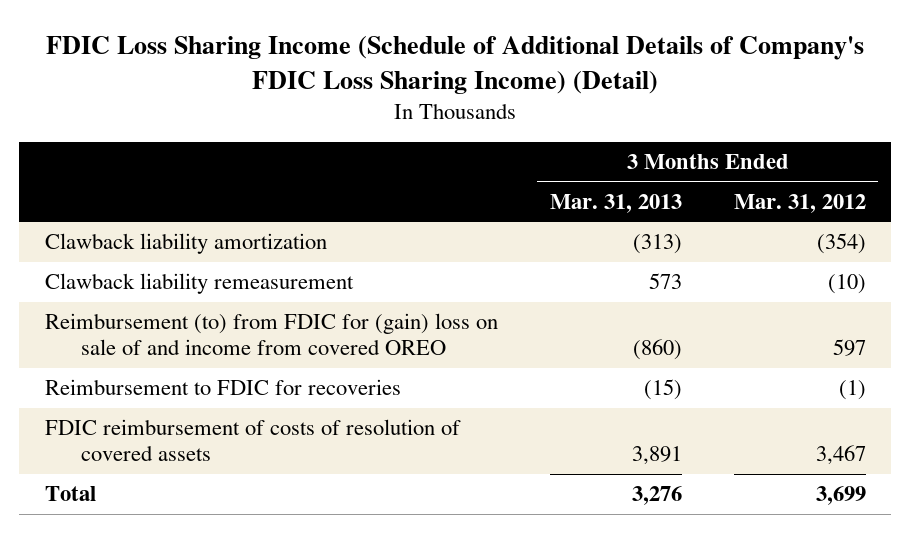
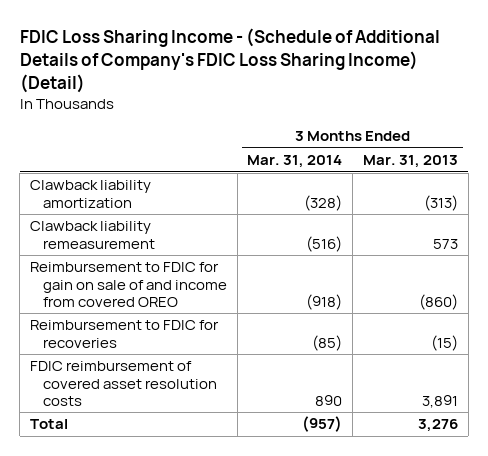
- FDIC Loss Sharing Income (Schedule of Additional Details of Company's FDIC Loss Sharing Income) (Detail)
+ FDIC Loss Sharing Income - (Schedule of Additional Details of Company's FDIC Loss Sharing Income) (Detail)
- | 3 Months Ended Mar. 31, 2013 | 3 Months Ended Mar. 31, 2012
+ | 3 Months Ended Mar. 31, 2014 | 3 Months Ended Mar. 31, 2013
- Reimbursement (to) from FDIC for (gain) loss on sale of and income from covered OREO | (860) | 597
+ Reimbursement to FDIC for gain on sale of and income from covered OREO | (918) | (860)
- FDIC reimbursement of costs of resolution of covered assets | 3,891 | 3,467
+ FDIC reimbursement of covered asset resolution costs | 890 | 3,891

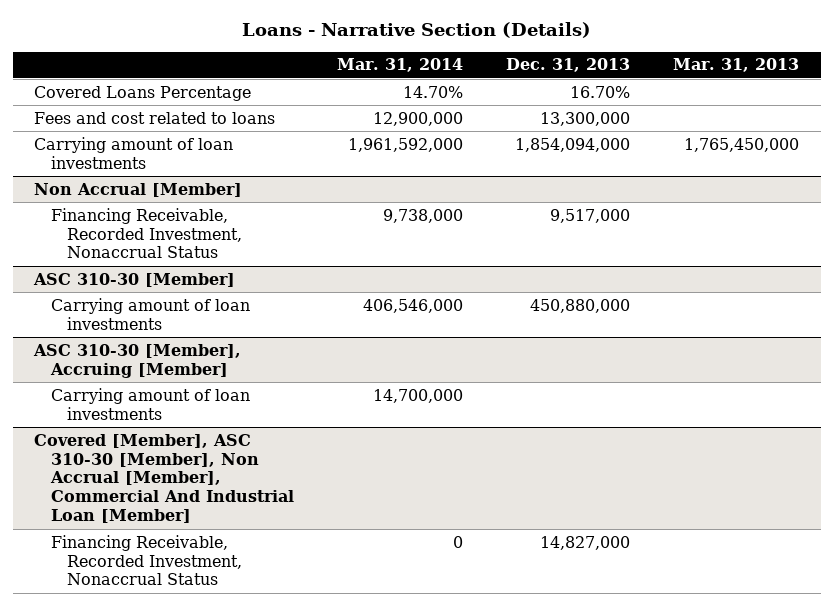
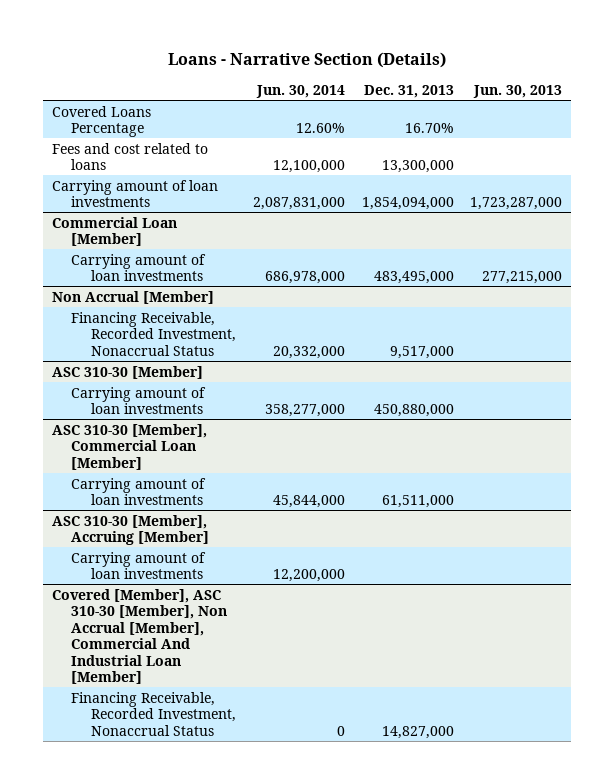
- | Mar. 31, 2014 | Dec. 31, 2013 | Mar. 31, 2013
+ | Jun. 30, 2014 | Dec. 31, 2013 | Jun. 30, 2013
+ Commercial Loan [Member]
+ Carrying amount of loan investments | 686,978,000 | 483,495,000 | 277,215,000
+ ASC 310-30 [Member], Commercial Loan [Member]
+ Carrying amount of loan investments | 45,844,000 | 61,511,000 |

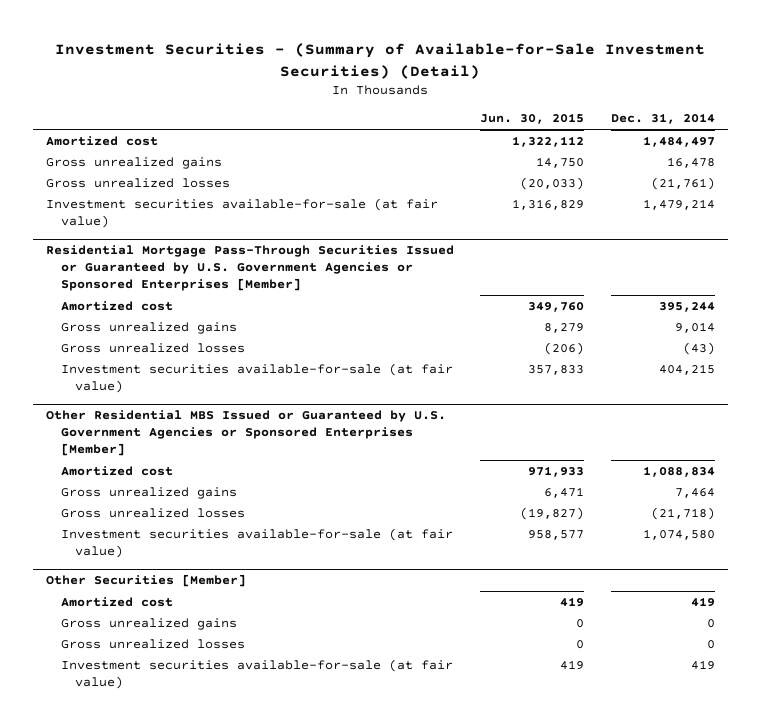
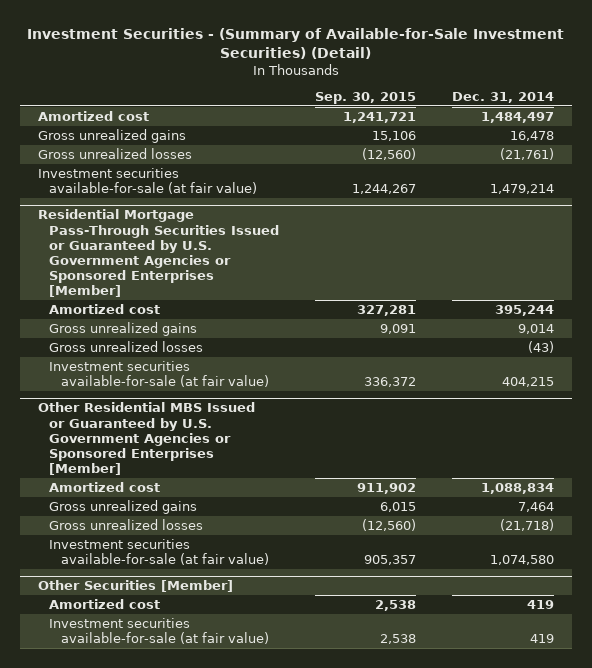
- | Jun. 30, 2015 | Dec. 31, 2014
+ | Sep. 30, 2015 | Dec. 31, 2014
@ Other Securities [Member]
- Gross unrealized gains | 0 | 0
- Gross unrealized losses | 0 | 0

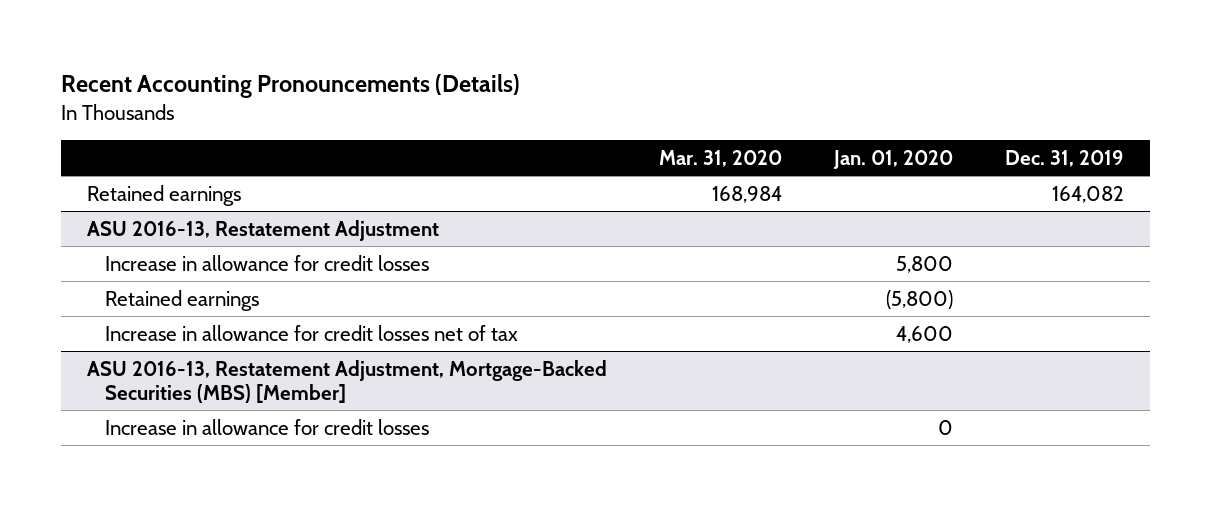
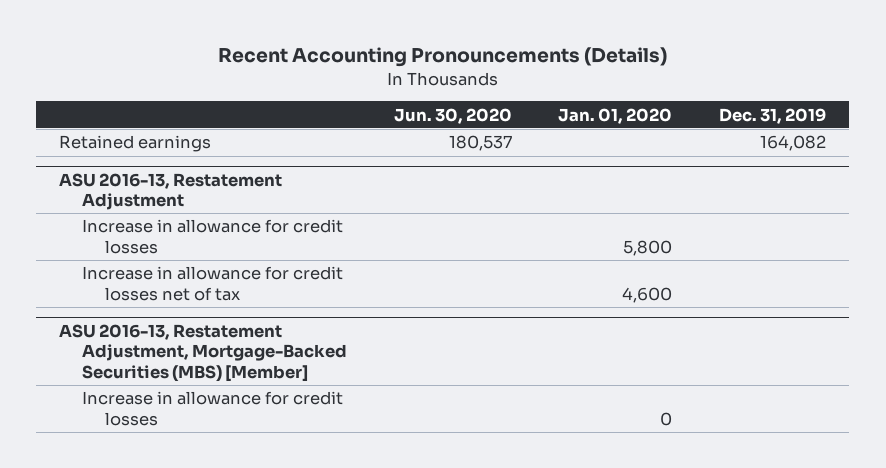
- | Mar. 31, 2020 | Jan. 01, 2020 | Dec. 31, 2019
+ | Jun. 30, 2020 | Jan. 01, 2020 | Dec. 31, 2019
@ ASU 2016-13, Restatement Adjustment
- Retained earnings | | (5,800) |

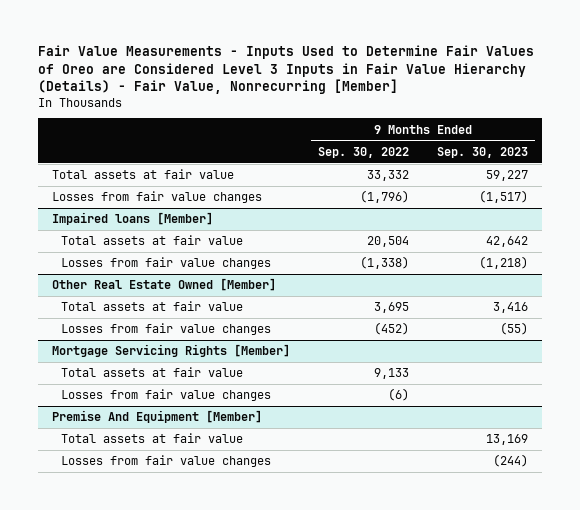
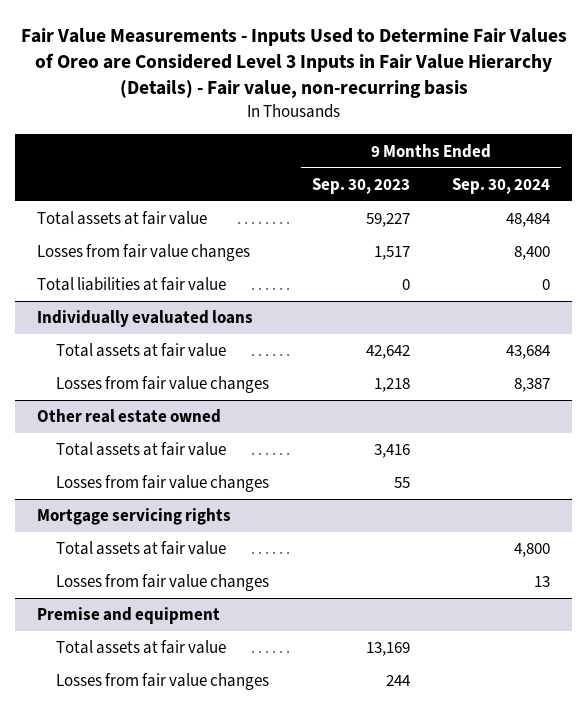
- Fair Value Measurements - Inputs Used to Determine Fair Values of Oreo are Considered Level 3 Inputs in Fair Value Hierarchy (Details) - Fair Value, Nonrecurring [Member]
+ Fair Value Measurements - Inputs Used to Determine Fair Values of Oreo are Considered Level 3 Inputs in Fair Value Hierarchy (Details) - Fair value, non-recurring basis
- | 9 Months Ended Sep. 30, 2022 | 9 Months Ended Sep. 30, 2023
+ | 9 Months Ended Sep. 30, 2023 | 9 Months Ended Sep. 30, 2024
- Losses from fair value changes | (1,796) | (1,517)
- Impaired loans [Member]
+ Losses from fair value changes | 1,517 | 8,400
+ Total liabilities at fair value | 0 | 0
+ Individually evaluated loans
- Losses from fair value changes | (1,338) | (1,218)
- Other Real Estate Owned [Member]
+ Losses from fair value changes | 1,218 | 8,387
+ Other real estate owned
- Losses from fair value changes | (452) | (55)
- Mortgage Servicing Rights [Member]
+ Losses from fair value changes | 55 |
+ Mortgage servicing rights
- Premise And Equipment [Member]
+ Premise and equipment
- Losses from fair value changes | | (244)
+ Losses from fair value changes | 244 |

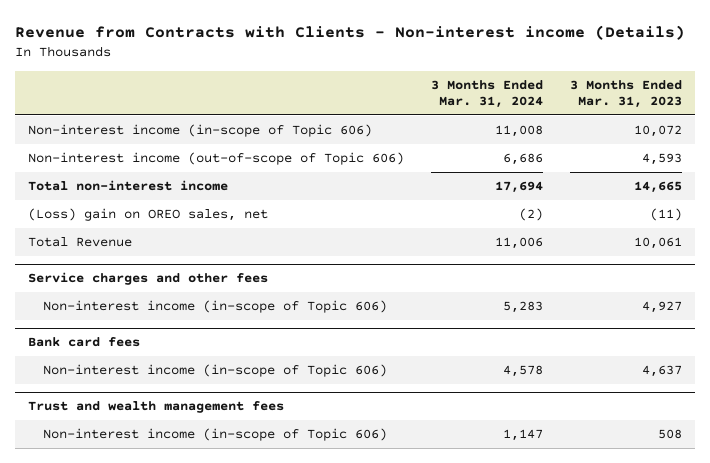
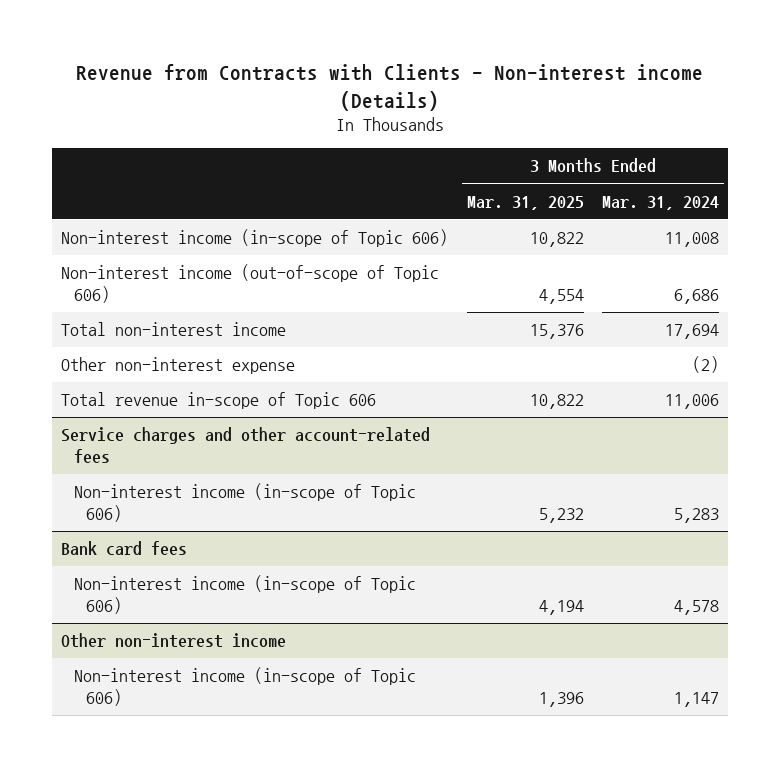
- | 3 Months Ended Mar. 31, 2024 | 3 Months Ended Mar. 31, 2023
+ | 3 Months Ended Mar. 31, 2025 | 3 Months Ended Mar. 31, 2024
- (Loss) gain on OREO sales, net | (2) | (11)
- Total Revenue | 11,006 | 10,061
- Service charges and other fees
+ Other non-interest expense | | (2)
+ Total revenue in-scope of Topic 606 | 10,822 | 11,006
+ Service charges and other account-related fees
- Trust and wealth management fees
+ Other non-interest income

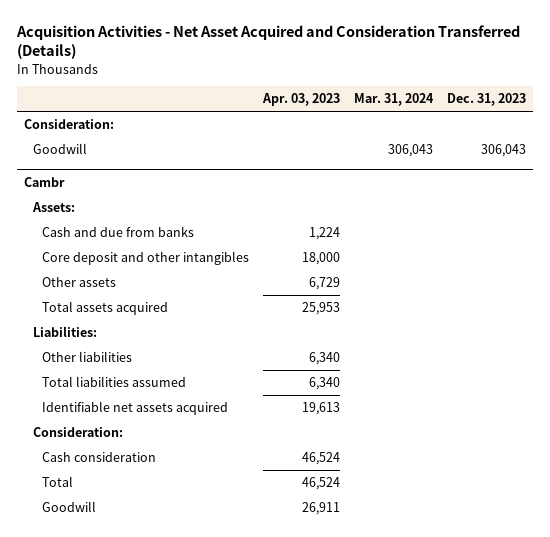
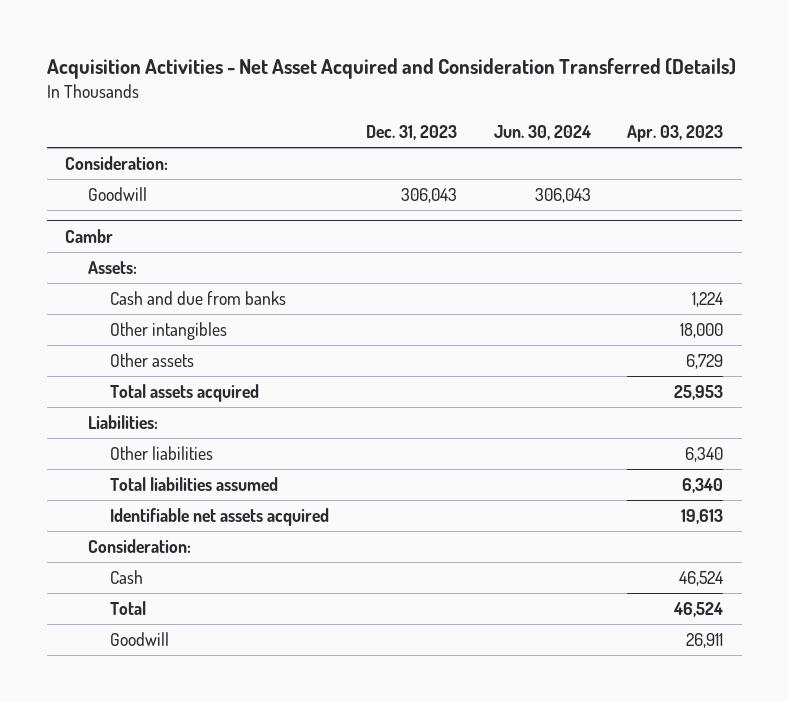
- | Apr. 03, 2023 | Mar. 31, 2024 | Dec. 31, 2023
+ | Dec. 31, 2023 | Jun. 30, 2024 | Apr. 03, 2023
@ Cambr
- Core deposit and other intangibles | 18,000 | |
+ Other intangibles | | | 18,000
- Cash consideration | 46,524 | |
+ Cash | | | 46,524

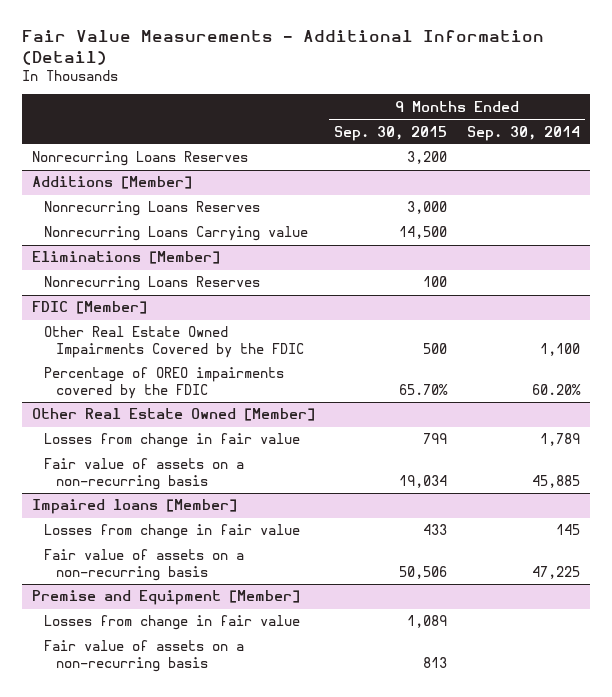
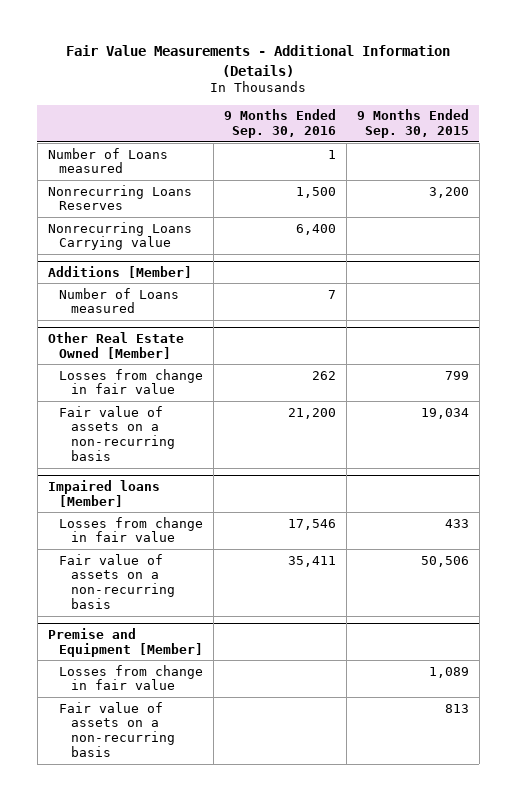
- Fair Value Measurements - Additional Information (Detail)
+ Fair Value Measurements - Additional Information (Details)
- | 9 Months Ended Sep. 30, 2015 | 9 Months Ended Sep. 30, 2014
+ | 9 Months Ended Sep. 30, 2016 | 9 Months Ended Sep. 30, 2015
+ Number of Loans measured | 1 |
+ Nonrecurring Loans Carrying value | 6,400 |
@ Additions [Member]
- Nonrecurring Loans Reserves | 3,000 |
- Nonrecurring Loans Carrying value | 14,500 |
- Eliminations [Member]
- Nonrecurring Loans Reserves | 100 |
- FDIC [Member]
- Other Real Estate Owned Impairments Covered by the FDIC | 500 | 1,100
- Percentage of OREO impairments covered by the FDIC | 65.70% | 60.20%
@ Additions [Member]
+ Number of Loans measured | 7 |

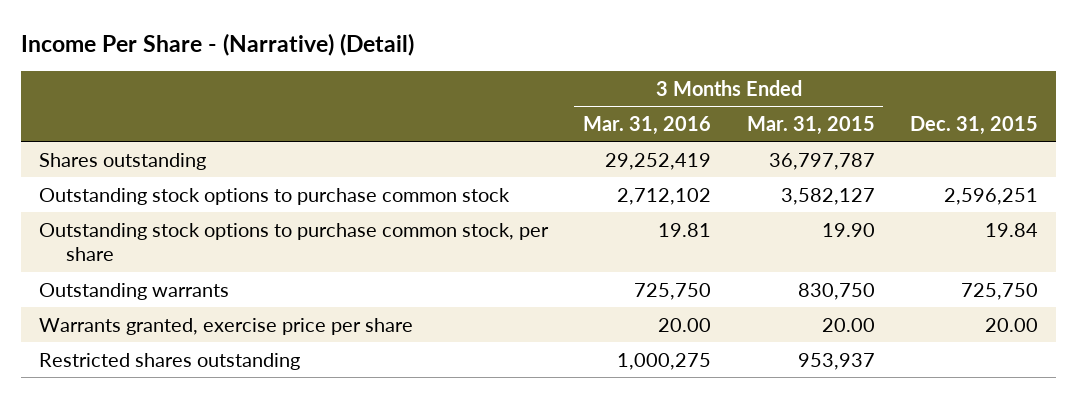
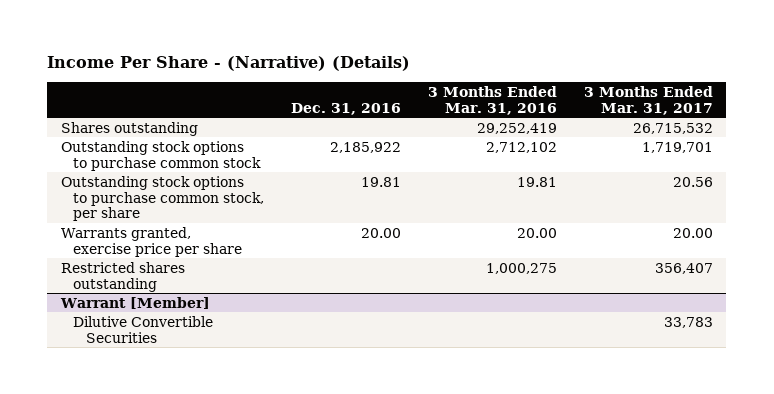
- Income Per Share - (Narrative) (Detail)
+ Income Per Share - (Narrative) (Details)
- | 3 Months Ended Mar. 31, 2016 | 3 Months Ended Mar. 31, 2015 | Dec. 31, 2015
+ | Dec. 31, 2016 | 3 Months Ended Mar. 31, 2016 | 3 Months Ended Mar. 31, 2017
- Outstanding warrants | 725,750 | 830,750 | 725,750
+ Warrant [Member]
+ Dilutive Convertible Securities | | | 33,783

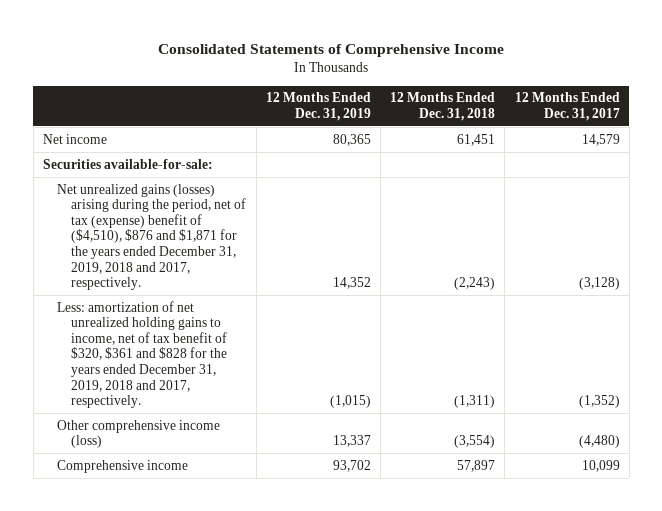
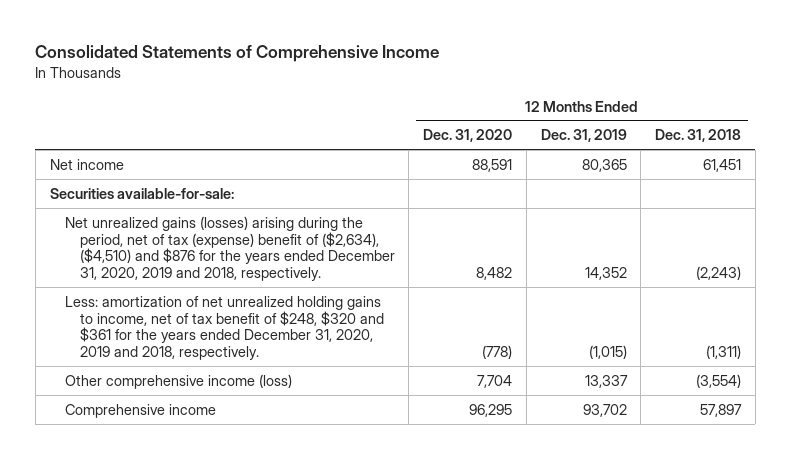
- | 12 Months Ended Dec. 31, 2019 | 12 Months Ended Dec. 31, 2018 | 12 Months Ended Dec. 31, 2017
+ | 12 Months Ended Dec. 31, 2020 | 12 Months Ended Dec. 31, 2019 | 12 Months Ended Dec. 31, 2018
- Net unrealized gains (losses) arising during the period, net of tax (expense) benefit of ($4,510), $876 and $1,871 for the years ended December 31, 2019, 2018 and 2017, respectively. | 14,352 | (2,243) | (3,128)
- Less: amortization of net unrealized holding gains to income, net of tax benefit of $320, $361 and $828 for the years ended December 31, 2019, 2018 and 2017, respectively. | (1,015) | (1,311) | (1,352)
+ Net unrealized gains (losses) arising during the period, net of tax (expense) benefit of ($2,634), ($4,510) and $876 for the years ended December 31, 2020, 2019 and 2018, respectively. | 8,482 | 14,352 | (2,243)
+ Less: amortization of net unrealized holding gains to income, net of tax benefit of $248, $320 and $361 for the years ended December 31, 2020, 2019 and 2018, respectively. | (778) | (1,015) | (1,311)

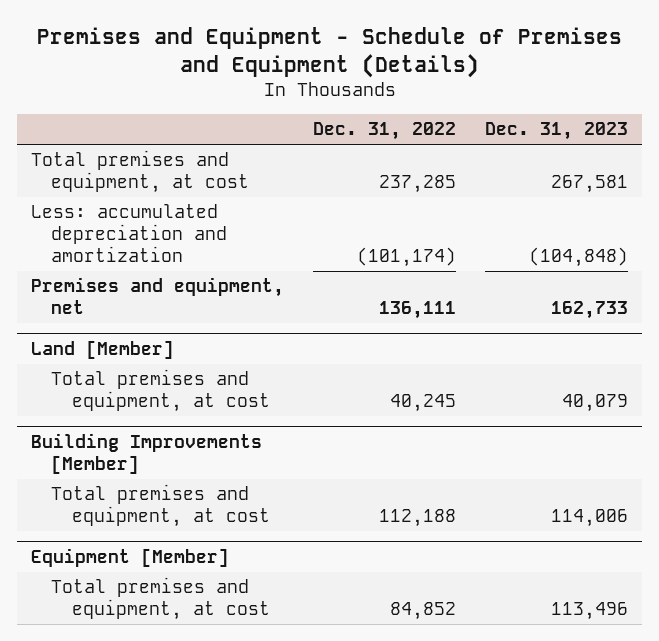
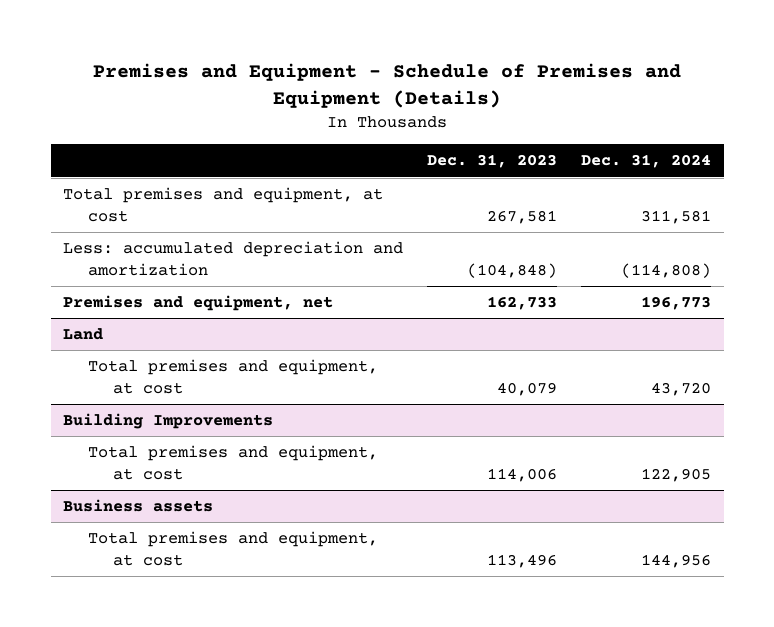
- | Dec. 31, 2022 | Dec. 31, 2023
+ | Dec. 31, 2023 | Dec. 31, 2024
- Land [Member]
+ Land
- Building Improvements [Member]
+ Building Improvements
- Equipment [Member]
+ Business assets

